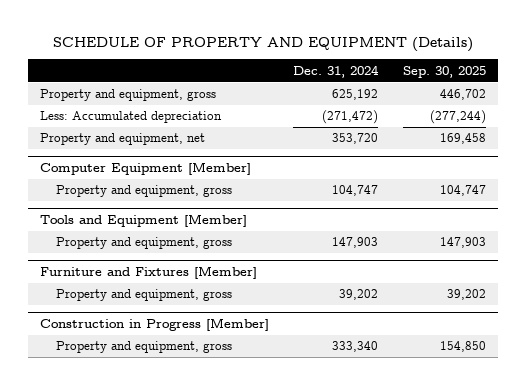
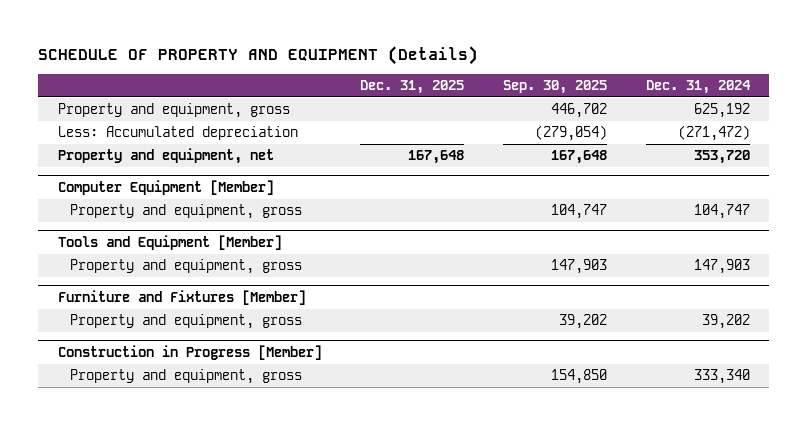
- | Dec. 31, 2024 | Sep. 30, 2025
+ | Dec. 31, 2025 | Sep. 30, 2025 | Dec. 31, 2024
- Less: Accumulated depreciation | (271,472) | (277,244)
- Property and equipment, net | 353,720 | 169,458
+ Less: Accumulated depreciation | | (279,054) | (271,472)
+ Property and equipment, net | 167,648 | 167,648 | 353,720

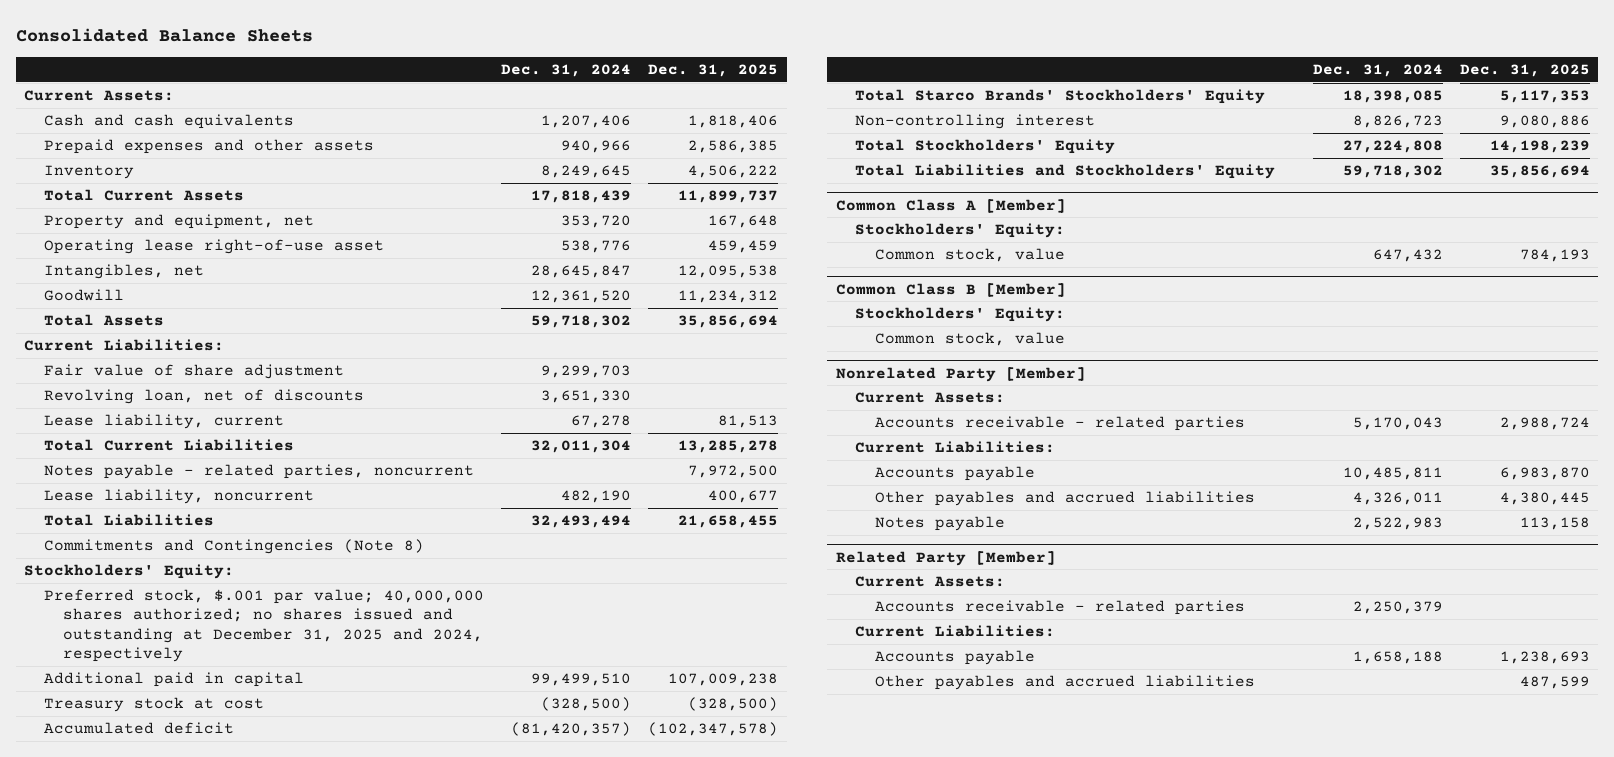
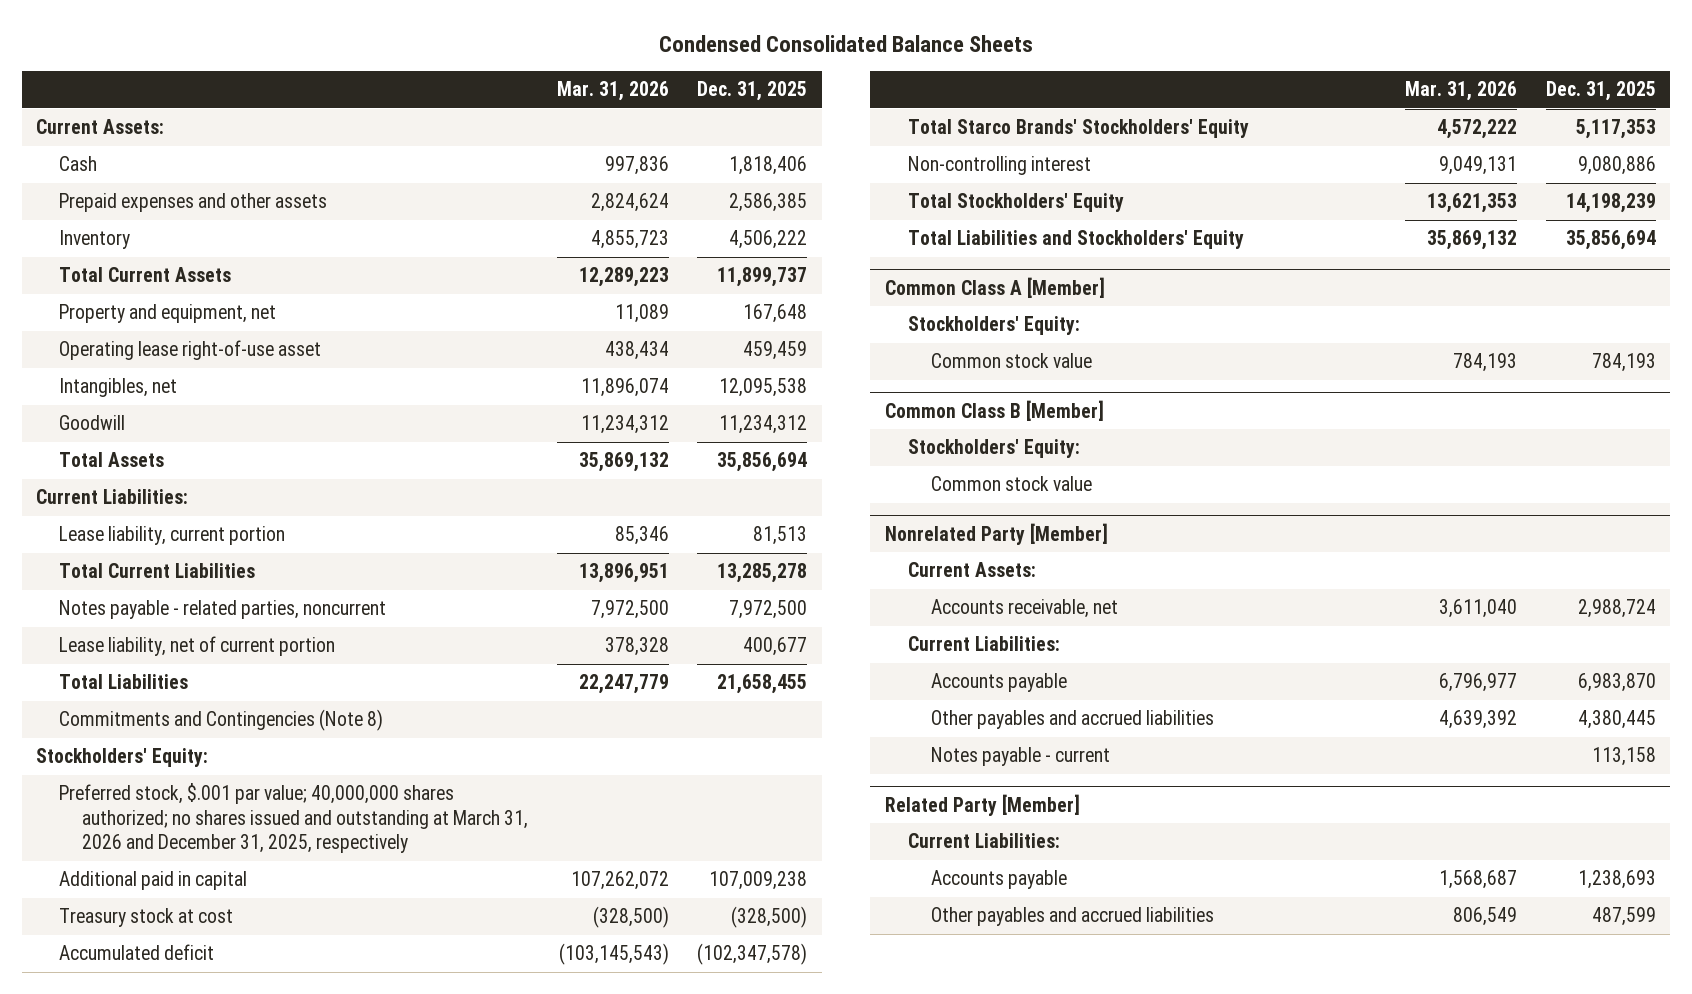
- Consolidated Balance Sheets
+ Condensed Consolidated Balance Sheets
- | Dec. 31, 2024 | Dec. 31, 2025
+ | Mar. 31, 2026 | Dec. 31, 2025
- Cash and cash equivalents | 1,207,406 | 1,818,406
+ Cash | 997,836 | 1,818,406
- Fair value of share adjustment | 9,299,703 |
- Revolving loan, net of discounts | 3,651,330 |
- Lease liability, current | 67,278 | 81,513
+ Lease liability, current portion | 85,346 | 81,513
- Lease liability, noncurrent | 482,190 | 400,677
+ Lease liability, net of current portion | 378,328 | 400,677
- Preferred stock, $.001 par value; 40,000,000 shares authorized; no shares issued and outstanding at December 31, 2025 and 2024, respectively
+ Preferred stock, $.001 par value; 40,000,000 shares authorized; no shares issued and outstanding at March 31, 2026 and December 31, 2025, respectively
@ Common Class A [Member]
- Common stock, value | 647,432 | 784,193
+ Common stock value | 784,193 | 784,193
@ Common Class B [Member]
- Common stock, value
+ Common stock value
@ Nonrelated Party [Member]
- Accounts receivable - related parties | 5,170,043 | 2,988,724
+ Accounts receivable, net | 3,611,040 | 2,988,724
- Notes payable | 2,522,983 | 113,158
+ Notes payable - current | | 113,158
@ Related Party [Member]
- Current Assets:
- Accounts receivable - related parties | 2,250,379 |

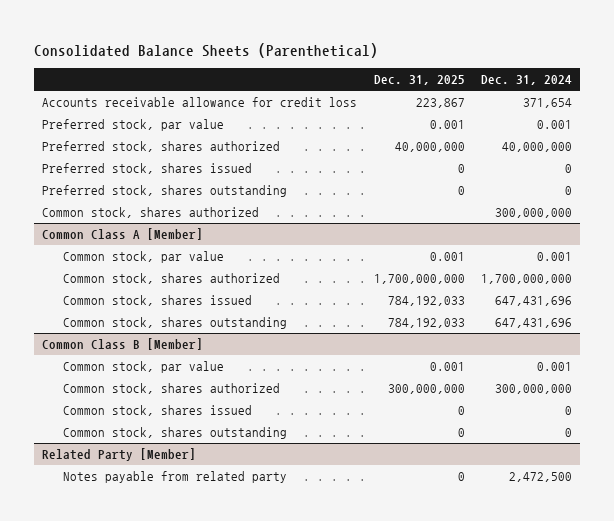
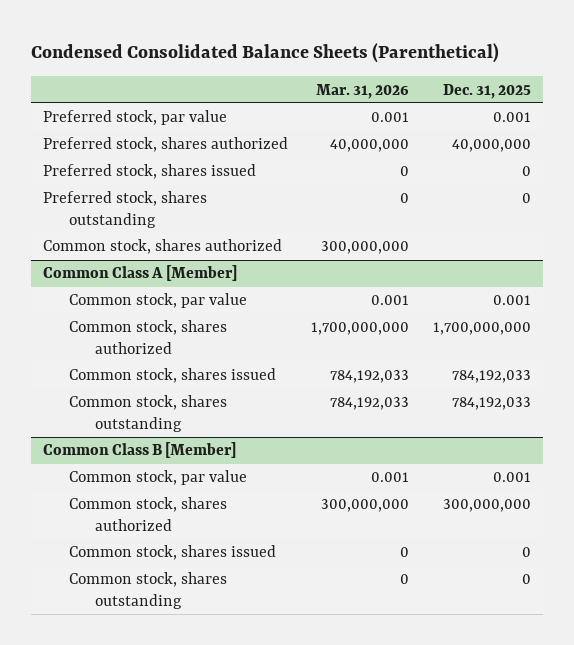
- Consolidated Balance Sheets (Parenthetical)
+ Condensed Consolidated Balance Sheets (Parenthetical)
- | Dec. 31, 2025 | Dec. 31, 2024
+ | Mar. 31, 2026 | Dec. 31, 2025
- Accounts receivable allowance for credit loss | 223,867 | 371,654
- Related Party [Member]
- Notes payable from related party | 0 | 2,472,500

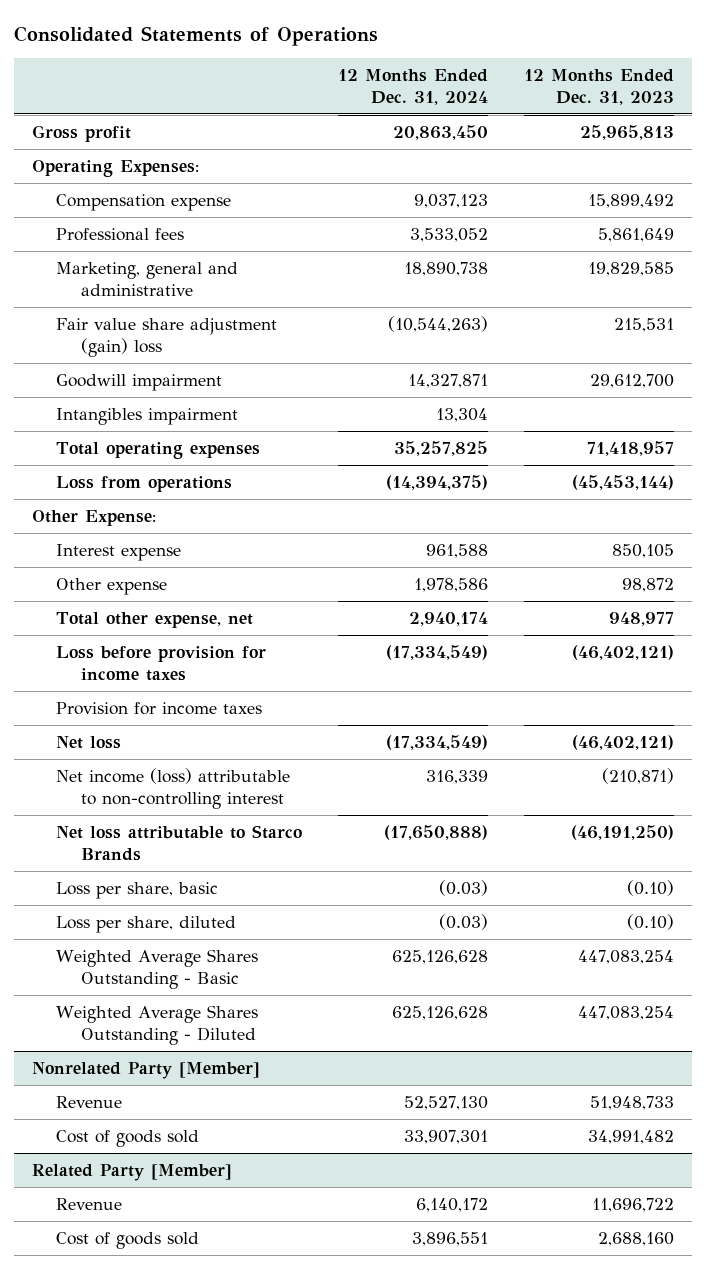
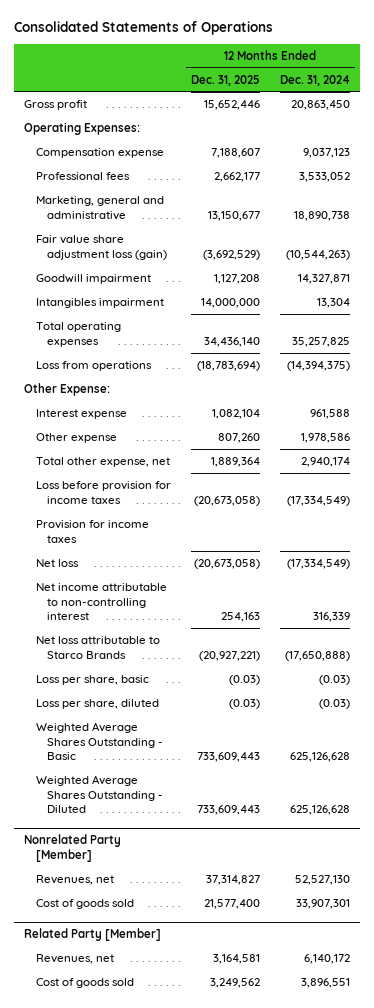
- | 12 Months Ended Dec. 31, 2024 | 12 Months Ended Dec. 31, 2023
+ | 12 Months Ended Dec. 31, 2025 | 12 Months Ended Dec. 31, 2024
- Fair value share adjustment (gain) loss | (10,544,263) | 215,531
+ Fair value share adjustment loss (gain) | (3,692,529) | (10,544,263)
- Net income (loss) attributable to non-controlling interest | 316,339 | (210,871)
+ Net income attributable to non-controlling interest | 254,163 | 316,339
@ Nonrelated Party [Member]
- Revenue | 52,527,130 | 51,948,733
+ Revenues, net | 37,314,827 | 52,527,130
@ Related Party [Member]
- Revenue | 6,140,172 | 11,696,722
+ Revenues, net | 3,164,581 | 6,140,172

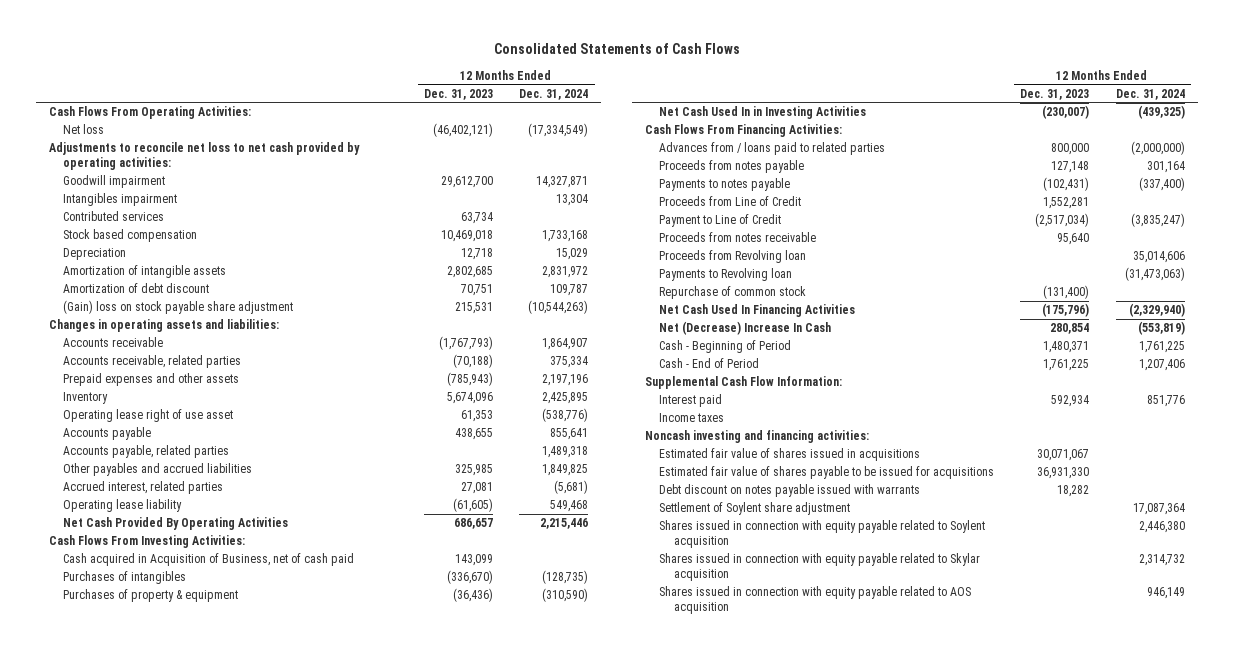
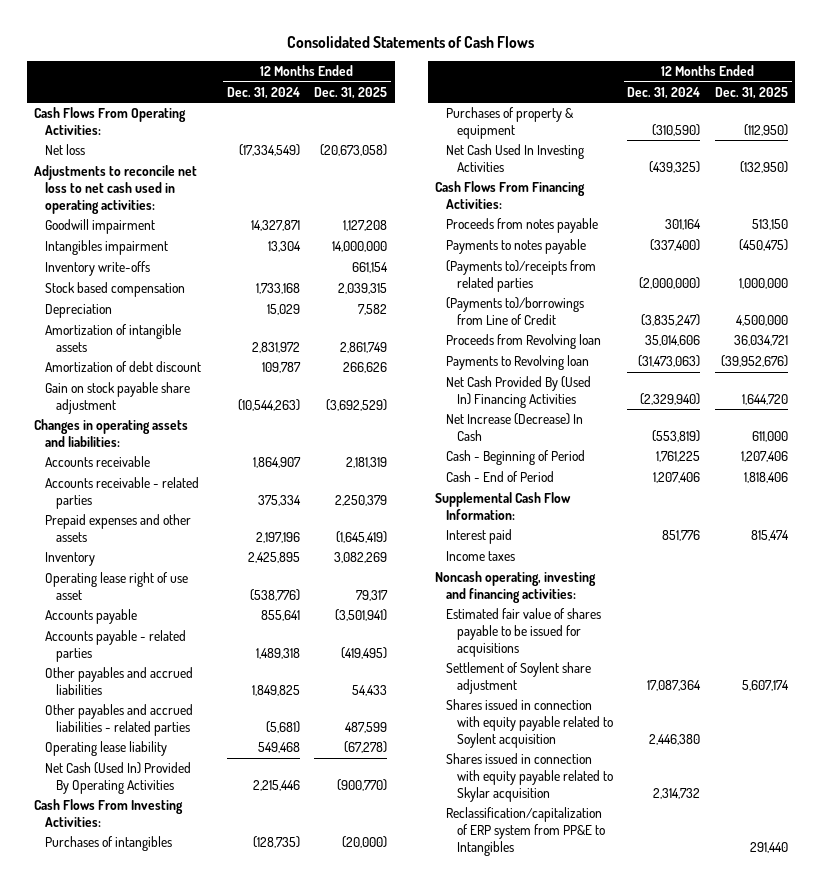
- | 12 Months Ended Dec. 31, 2023 | 12 Months Ended Dec. 31, 2024
+ | 12 Months Ended Dec. 31, 2024 | 12 Months Ended Dec. 31, 2025
- Adjustments to reconcile net loss to net cash provided by operating activities:
+ Adjustments to reconcile net loss to net cash used in operating activities:
- Contributed services | 63,734 |
+ Inventory write-offs | | 661,154
- (Gain) loss on stock payable share adjustment | 215,531 | (10,544,263)
+ Gain on stock payable share adjustment | (10,544,263) | (3,692,529)
- Accounts receivable, related parties | (70,188) | 375,334
+ Accounts receivable - related parties | 375,334 | 2,250,379
- Accounts payable, related parties | | 1,489,318
+ Accounts payable - related parties | 1,489,318 | (419,495)
- Accrued interest, related parties | 27,081 | (5,681)
+ Other payables and accrued liabilities - related parties | (5,681) | 487,599
- Net Cash Provided By Operating Activities | 686,657 | 2,215,446
+ Net Cash (Used In) Provided By Operating Activities | 2,215,446 | (900,770)
- Cash acquired in Acquisition of Business, net of cash paid | 143,099 |
- Net Cash Used In in Investing Activities | (230,007) | (439,325)
+ Net Cash Used In Investing Activities | (439,325) | (132,950)
- Advances from / loans paid to related parties | 800,000 | (2,000,000)
- Proceeds from Line of Credit | 1,552,281 |
- Payment to Line of Credit | (2,517,034) | (3,835,247)
- Proceeds from notes receivable | 95,640 |
+ (Payments to)/receipts from related parties | (2,000,000) | 1,000,000
+ (Payments to)/borrowings from Line of Credit | (3,835,247) | 4,500,000
- Repurchase of common stock | (131,400) |
- Net Cash Used In Financing Activities | (175,796) | (2,329,940)
- Net (Decrease) Increase In Cash | 280,854 | (553,819)
+ Net Cash Provided By (Used In) Financing Activities | (2,329,940) | 1,644,720
+ Net Increase (Decrease) In Cash | (553,819) | 611,000
- Noncash investing and financing activities:
- Estimated fair value of shares issued in acquisitions | 30,071,067 |
+ Noncash operating, investing and financing activities:
- Debt discount on notes payable issued with warrants | 18,282 |
- Shares issued in connection with equity payable related to AOS acquisition | | 946,149
+ Reclassification/capitalization of ERP system from PP&E to Intangibles | | 291,440

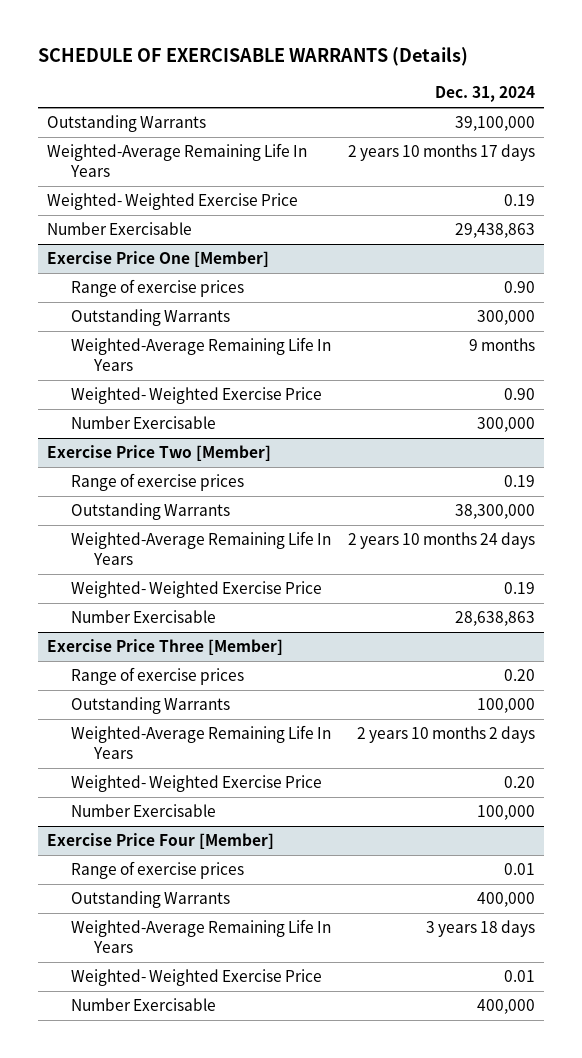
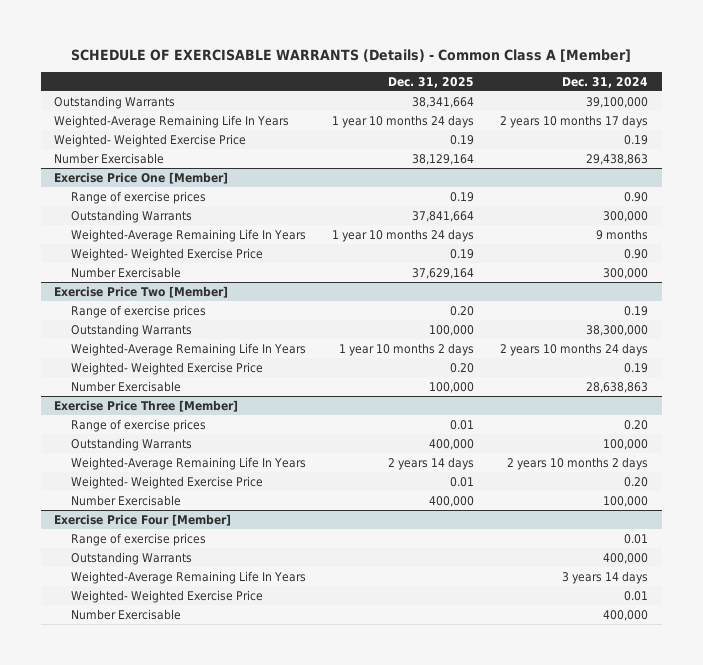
- SCHEDULE OF EXERCISABLE WARRANTS (Details)
+ SCHEDULE OF EXERCISABLE WARRANTS (Details) - Common Class A [Member]
- | Dec. 31, 2024
+ | Dec. 31, 2025 | Dec. 31, 2024
@ Exercise Price Four [Member]
- Weighted-Average Remaining Life In Years | 3 years 18 days
+ Weighted-Average Remaining Life In Years | | 3 years 14 days

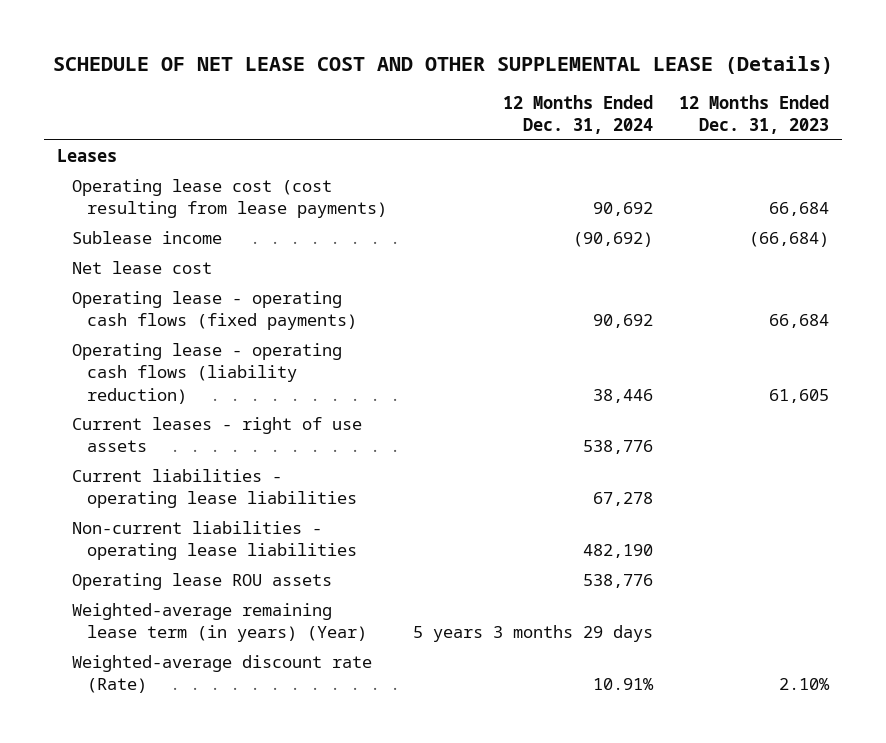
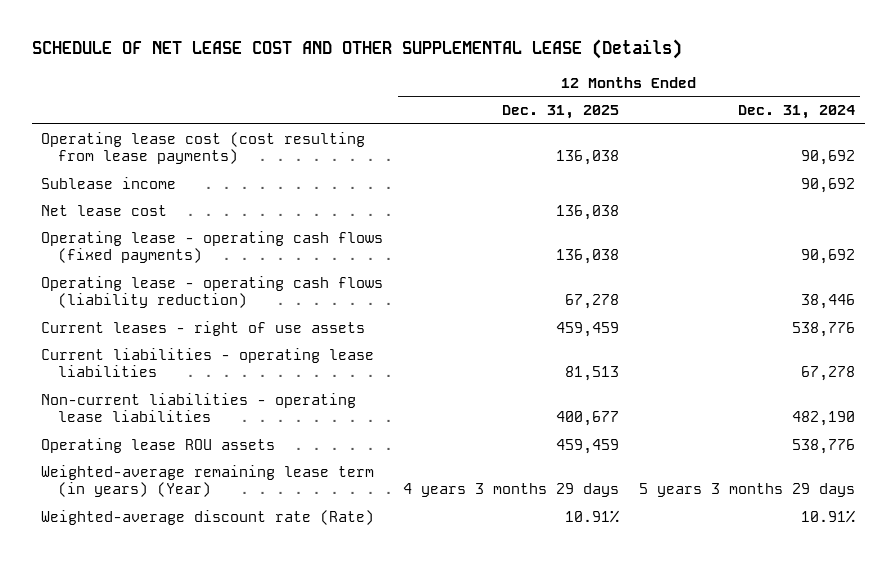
- | 12 Months Ended Dec. 31, 2024 | 12 Months Ended Dec. 31, 2023
+ | 12 Months Ended Dec. 31, 2025 | 12 Months Ended Dec. 31, 2024
- Leases
- Sublease income | (90,692) | (66,684)
+ Sublease income | | 90,692

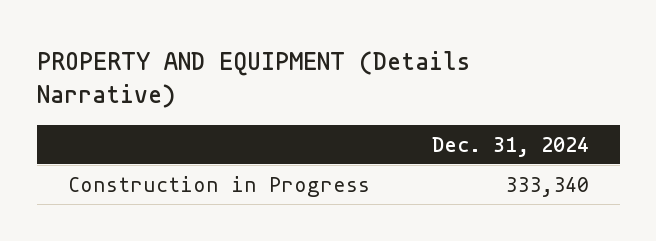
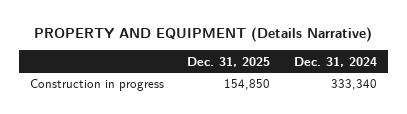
- | Dec. 31, 2024
+ | Dec. 31, 2025 | Dec. 31, 2024
- Construction in Progress | 333,340
+ Construction in progress | 154,850 | 333,340

